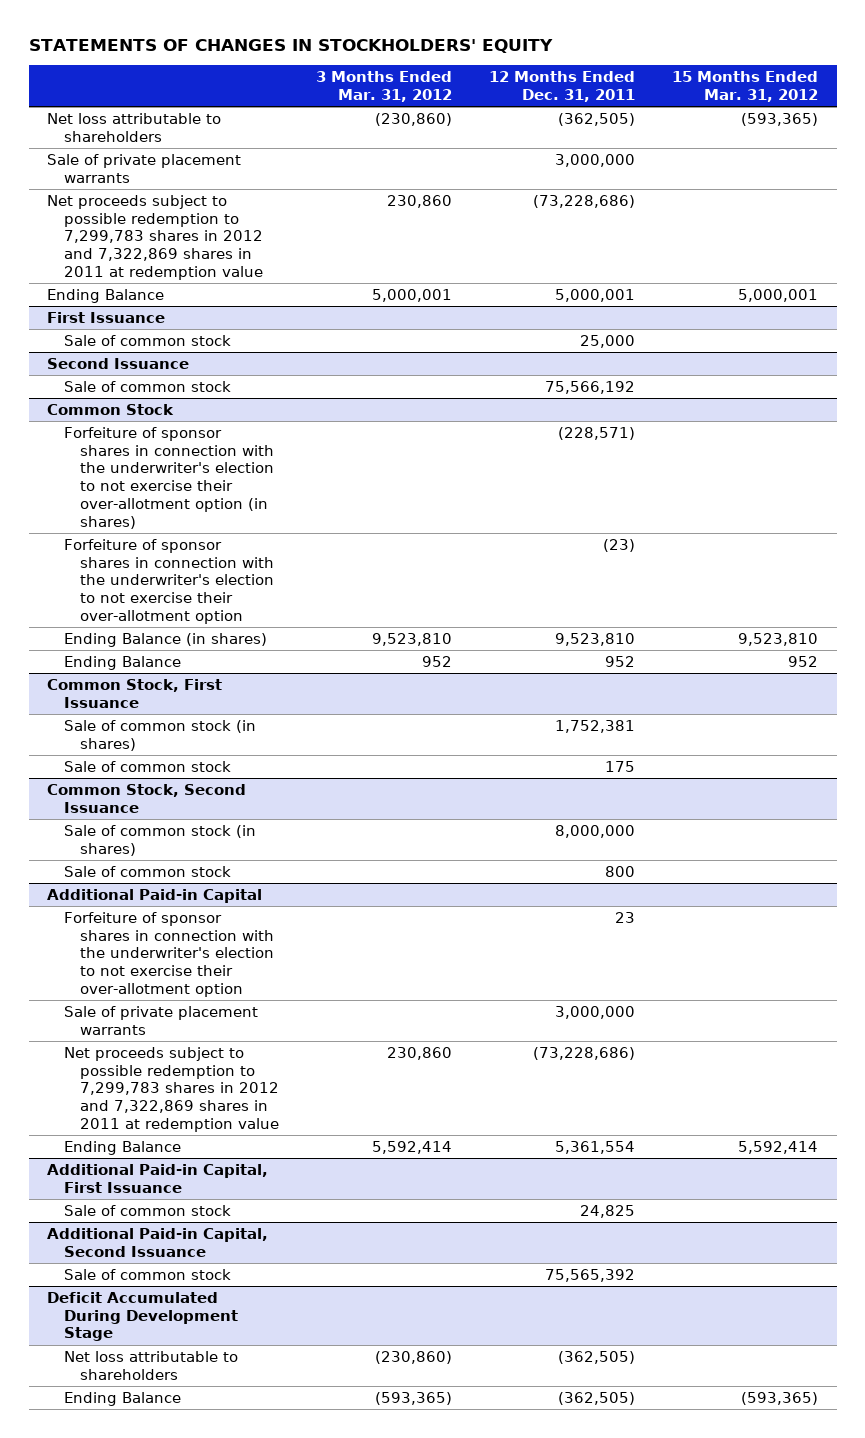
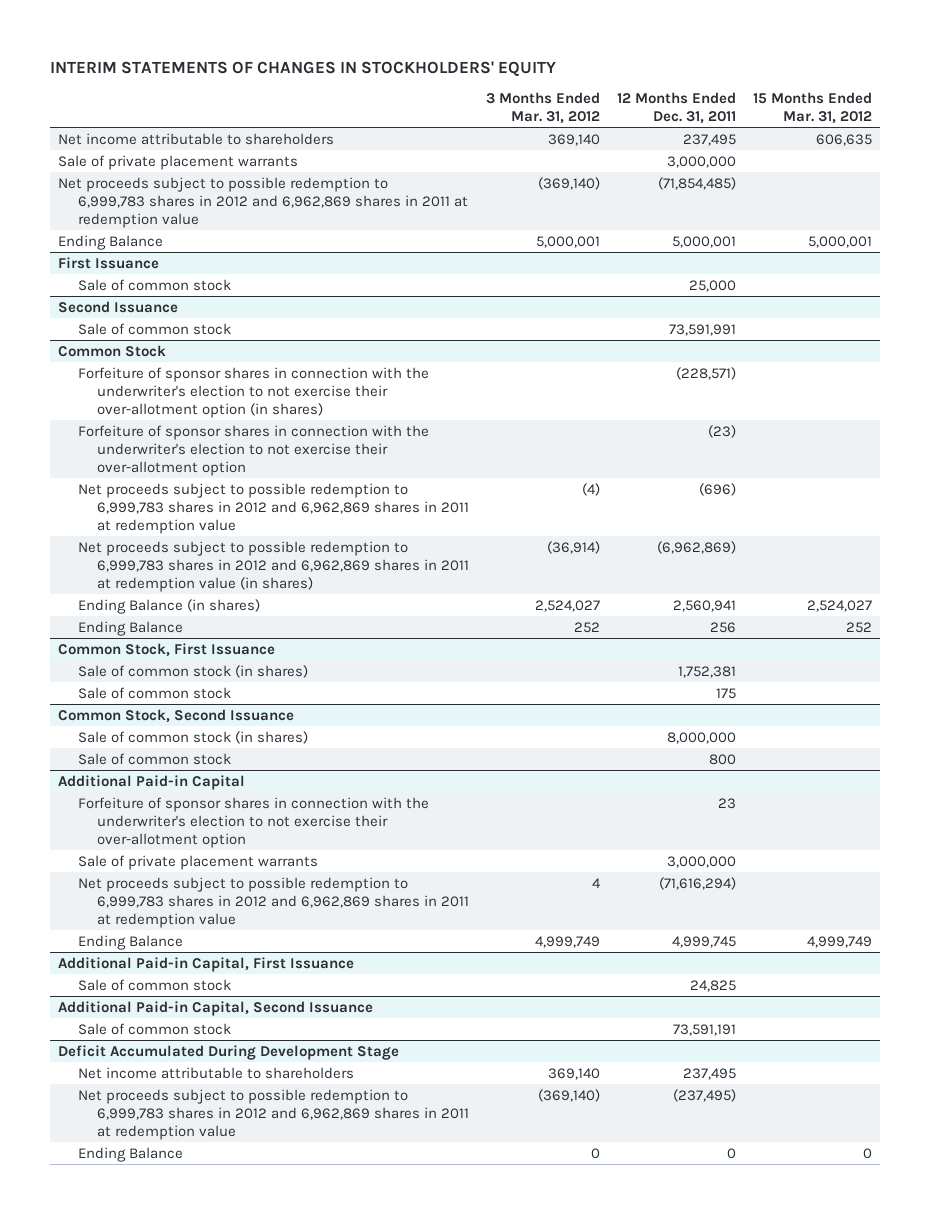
- STATEMENTS OF CHANGES IN STOCKHOLDERS' EQUITY
+ INTERIM STATEMENTS OF CHANGES IN STOCKHOLDERS' EQUITY
- Net loss attributable to shareholders | (230,860) | (362,505) | (593,365)
+ Net income attributable to shareholders | 369,140 | 237,495 | 606,635
- Net proceeds subject to possible redemption to 7,299,783 shares in 2012 and 7,322,869 shares in 2011 at redemption value | 230,860 | (73,228,686) |
+ Net proceeds subject to possible redemption to 6,999,783 shares in 2012 and 6,962,869 shares in 2011 at redemption value | (369,140) | (71,854,485) |
@ Second Issuance
- Sale of common stock | | 75,566,192 |
+ Sale of common stock | | 73,591,991 |
@ Common Stock
- Ending Balance (in shares) | 9,523,810 | 9,523,810 | 9,523,810
- Ending Balance | 952 | 952 | 952
+ Net proceeds subject to possible redemption to 6,999,783 shares in 2012 and 6,962,869 shares in 2011 at redemption value | (4) | (696) |
+ Net proceeds subject to possible redemption to 6,999,783 shares in 2012 and 6,962,869 shares in 2011 at redemption value (in shares) | (36,914) | (6,962,869) |
+ Ending Balance (in shares) | 2,524,027 | 2,560,941 | 2,524,027
+ Ending Balance | 252 | 256 | 252
@ Additional Paid-in Capital
- Net proceeds subject to possible redemption to 7,299,783 shares in 2012 and 7,322,869 shares in 2011 at redemption value | 230,860 | (73,228,686) |
- Ending Balance | 5,592,414 | 5,361,554 | 5,592,414
+ Net proceeds subject to possible redemption to 6,999,783 shares in 2012 and 6,962,869 shares in 2011 at redemption value | 4 | (71,616,294) |
+ Ending Balance | 4,999,749 | 4,999,745 | 4,999,749
@ Additional Paid-in Capital, Second Issuance
- Sale of common stock | | 75,565,392 |
+ Sale of common stock | | 73,591,191 |
@ Deficit Accumulated During Development Stage
- Net loss attributable to shareholders | (230,860) | (362,505) |
- Ending Balance | (593,365) | (362,505) | (593,365)
+ Net income attributable to shareholders | 369,140 | 237,495 |
+ Net proceeds subject to possible redemption to 6,999,783 shares in 2012 and 6,962,869 shares in 2011 at redemption value | (369,140) | (237,495) |
+ Ending Balance | 0 | 0 | 0

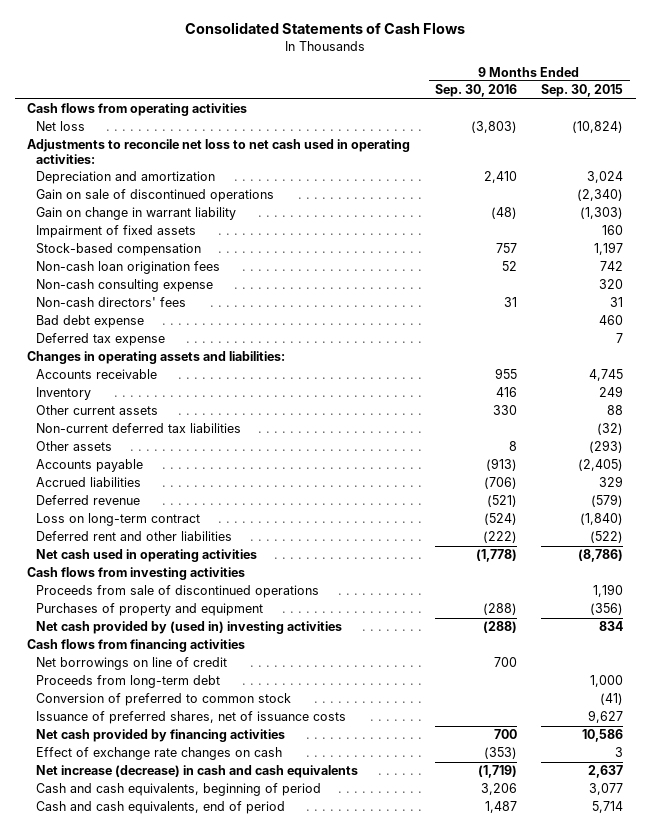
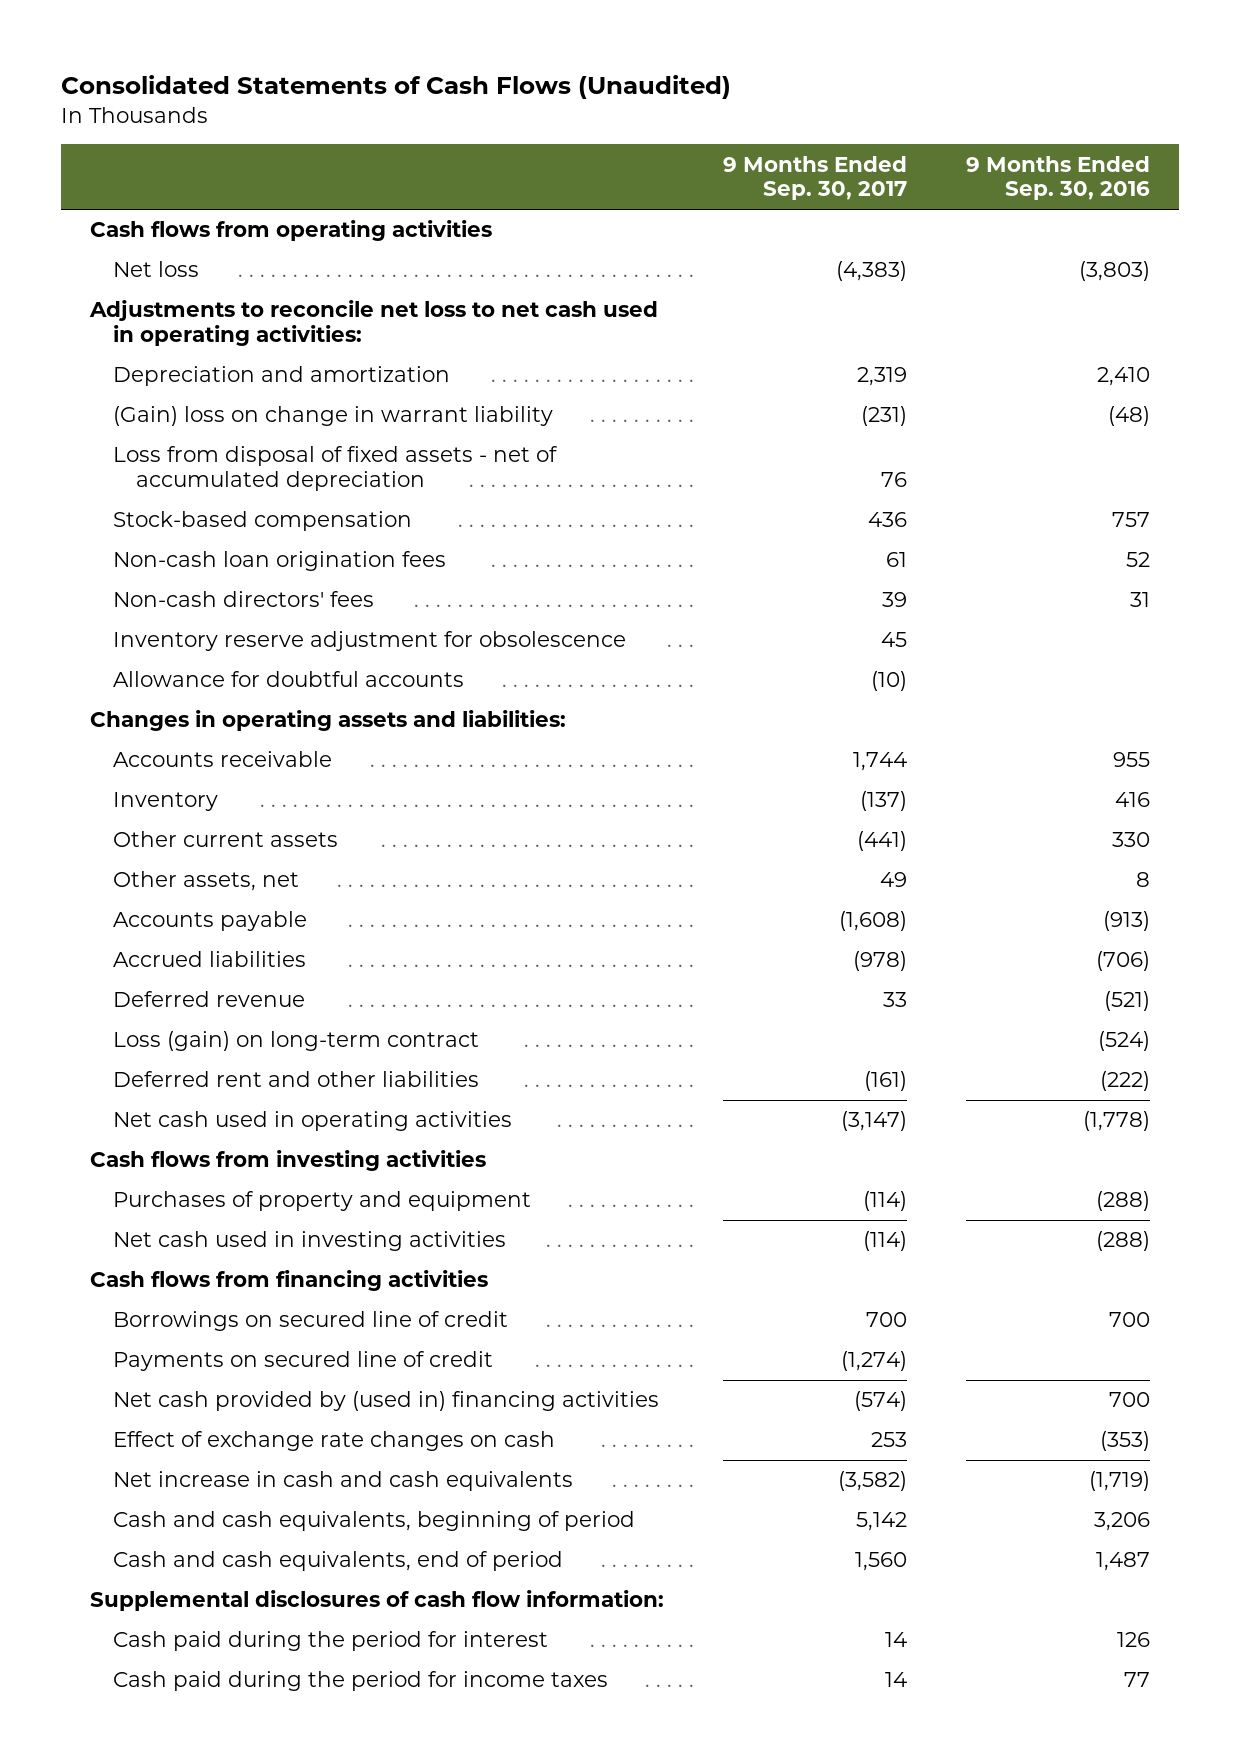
- Consolidated Statements of Cash Flows
+ Consolidated Statements of Cash Flows (Unaudited)
- | 9 Months Ended Sep. 30, 2016 | 9 Months Ended Sep. 30, 2015
+ | 9 Months Ended Sep. 30, 2017 | 9 Months Ended Sep. 30, 2016
- Gain on sale of discontinued operations | | (2,340)
- Gain on change in warrant liability | (48) | (1,303)
- Impairment of fixed assets | | 160
+ (Gain) loss on change in warrant liability | (231) | (48)
+ Loss from disposal of fixed assets - net of accumulated depreciation | 76 |
- Non-cash consulting expense | | 320
- Bad debt expense | | 460
- Deferred tax expense | | 7
+ Inventory reserve adjustment for obsolescence | 45 |
+ Allowance for doubtful accounts | (10) |
- Non-current deferred tax liabilities | | (32)
- Other assets | 8 | (293)
+ Other assets, net | 49 | 8
- Loss on long-term contract | (524) | (1,840)
+ Loss (gain) on long-term contract | | (524)
- Proceeds from sale of discontinued operations | | 1,190
- Net cash provided by (used in) investing activities | (288) | 834
+ Net cash used in investing activities | (114) | (288)
- Net borrowings on line of credit | 700 |
- Proceeds from long-term debt | | 1,000
- Conversion of preferred to common stock | | (41)
- Issuance of preferred shares, net of issuance costs | | 9,627
- Net cash provided by financing activities | 700 | 10,586
+ Borrowings on secured line of credit | 700 | 700
+ Payments on secured line of credit | (1,274) |
+ Net cash provided by (used in) financing activities | (574) | 700
- Net increase (decrease) in cash and cash equivalents | (1,719) | 2,637
+ Net increase in cash and cash equivalents | (3,582) | (1,719)
+ Supplemental disclosures of cash flow information:
+ Cash paid during the period for interest | 14 | 126
+ Cash paid during the period for income taxes | 14 | 77

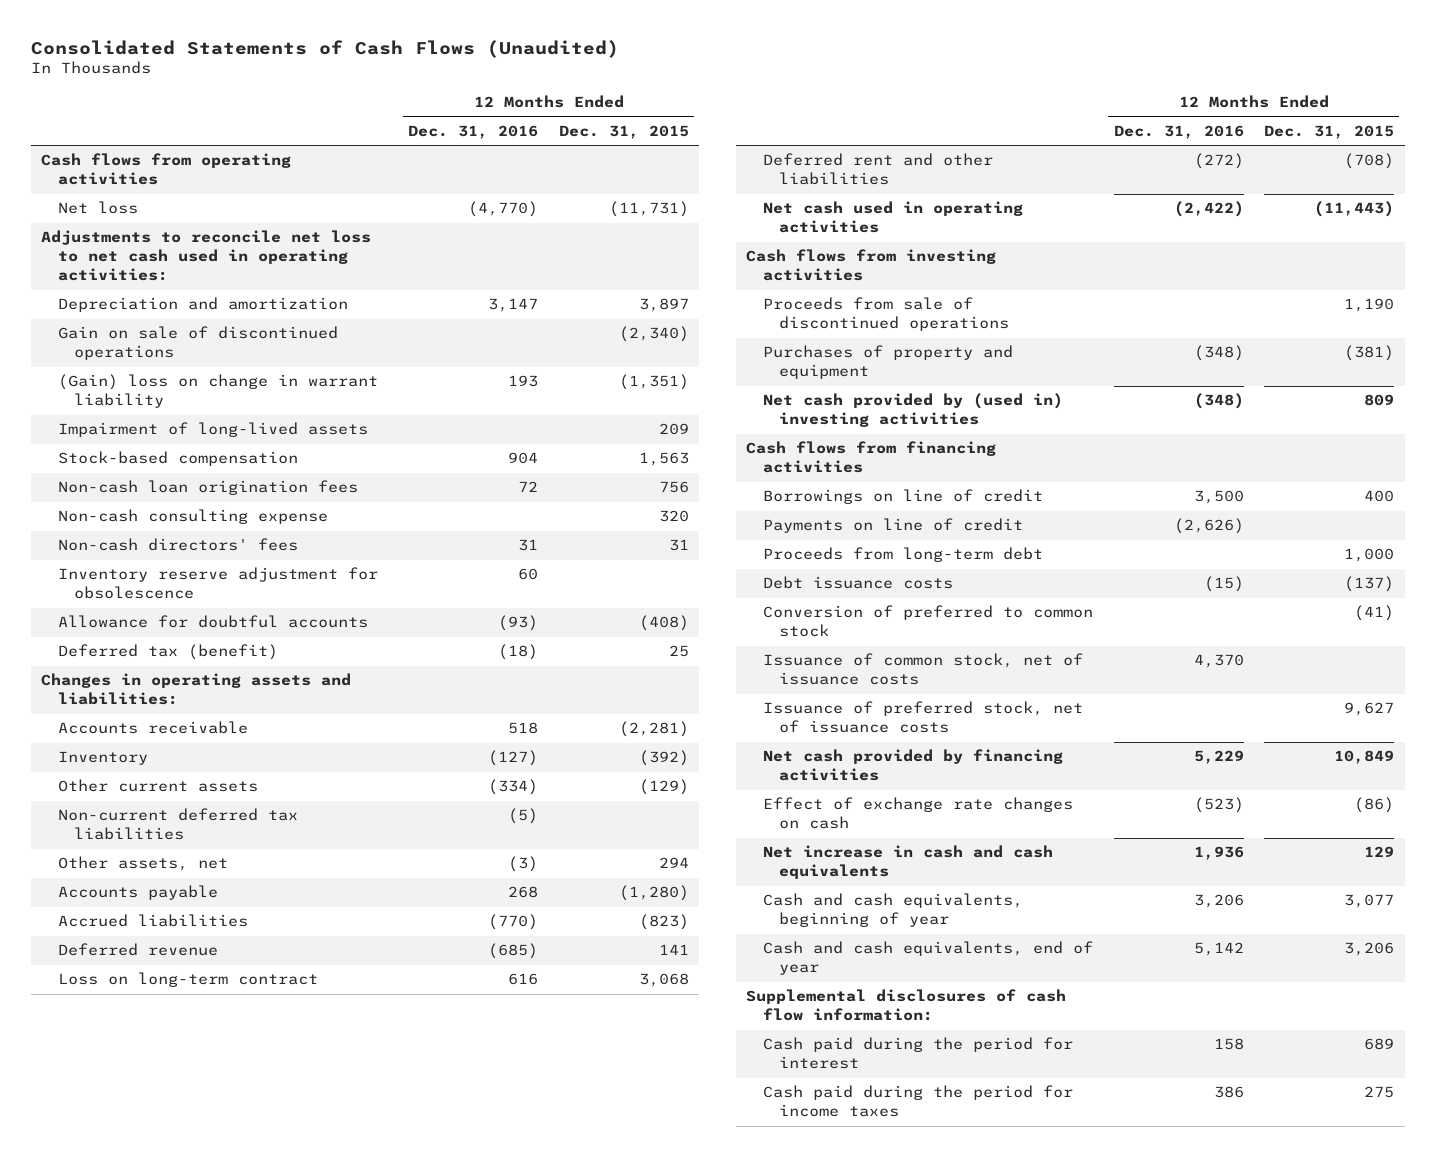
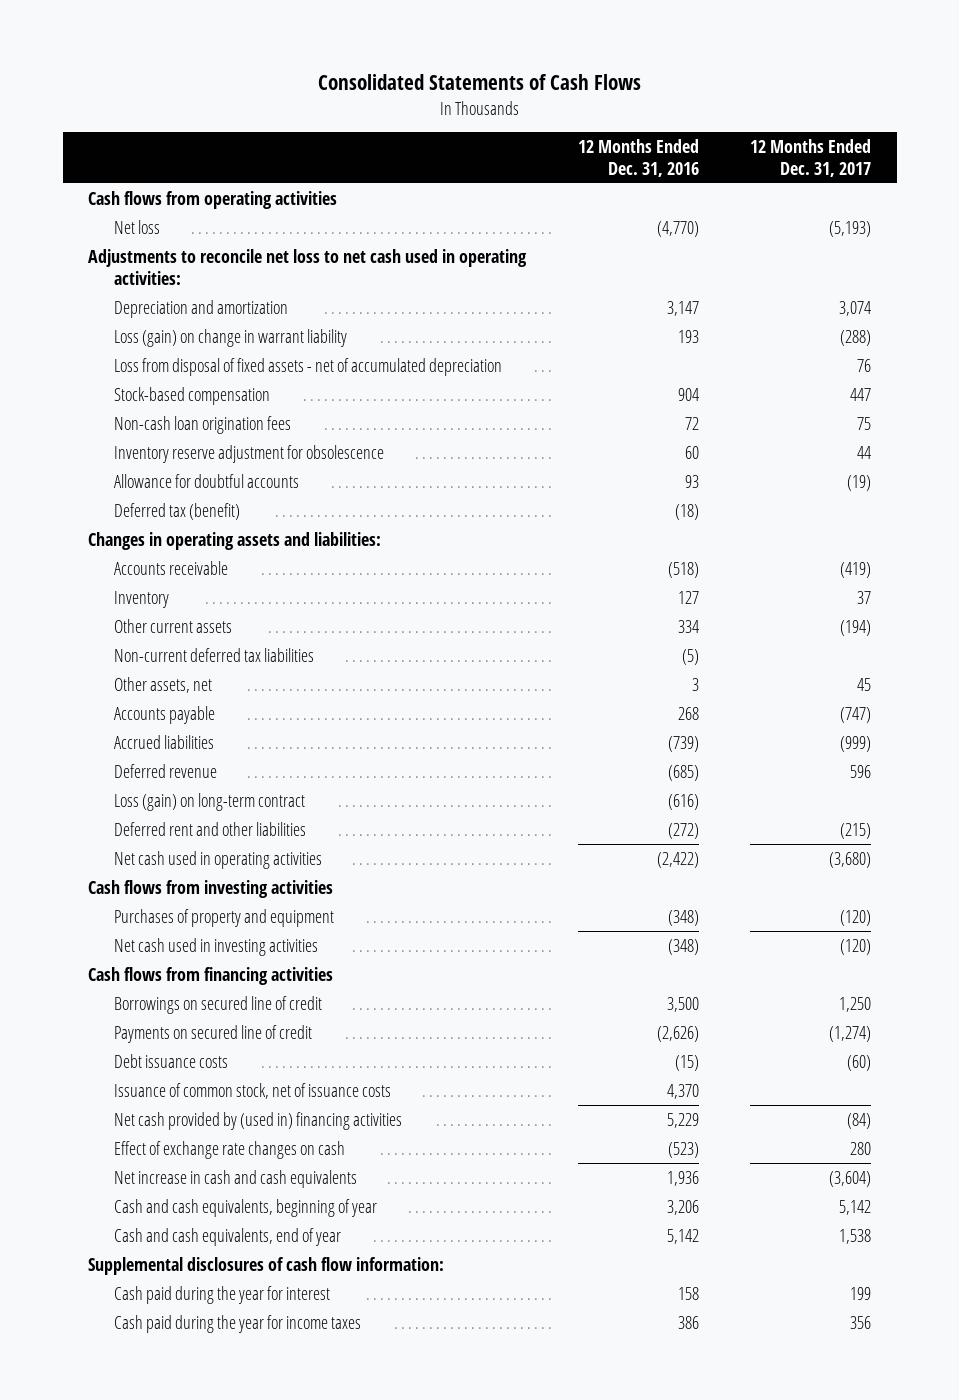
- Consolidated Statements of Cash Flows (Unaudited)
+ Consolidated Statements of Cash Flows
- | 12 Months Ended Dec. 31, 2016 | 12 Months Ended Dec. 31, 2015
+ | 12 Months Ended Dec. 31, 2016 | 12 Months Ended Dec. 31, 2017
- Gain on sale of discontinued operations | | (2,340)
- (Gain) loss on change in warrant liability | 193 | (1,351)
- Impairment of long-lived assets | | 209
+ Loss (gain) on change in warrant liability | 193 | (288)
+ Loss from disposal of fixed assets - net of accumulated depreciation | | 76
- Non-cash consulting expense | | 320
- Non-cash directors' fees | 31 | 31
- Allowance for doubtful accounts | (93) | (408)
+ Allowance for doubtful accounts | 93 | (19)
- Accounts receivable | 518 | (2,281)
- Inventory | (127) | (392)
- Other current assets | (334) | (129)
+ Accounts receivable | (518) | (419)
+ Inventory | 127 | 37
+ Other current assets | 334 | (194)
- Other assets, net | (3) | 294
+ Other assets, net | 3 | 45
- Accrued liabilities | (770) | (823)
+ Accrued liabilities | (739) | (999)
- Loss on long-term contract | 616 | 3,068
+ Loss (gain) on long-term contract | (616) |
- Proceeds from sale of discontinued operations | | 1,190
- Net cash provided by (used in) investing activities | (348) | 809
+ Net cash used in investing activities | (348) | (120)
- Borrowings on line of credit | 3,500 | 400
- Payments on line of credit | (2,626) |
- Proceeds from long-term debt | | 1,000
+ Borrowings on secured line of credit | 3,500 | 1,250
+ Payments on secured line of credit | (2,626) | (1,274)
- Conversion of preferred to common stock | | (41)
- Issuance of preferred stock, net of issuance costs | | 9,627
- Net cash provided by financing activities | 5,229 | 10,849
+ Net cash provided by (used in) financing activities | 5,229 | (84)
- Cash paid during the period for interest | 158 | 689
- Cash paid during the period for income taxes | 386 | 275
+ Cash paid during the year for interest | 158 | 199
+ Cash paid during the year for income taxes | 386 | 356

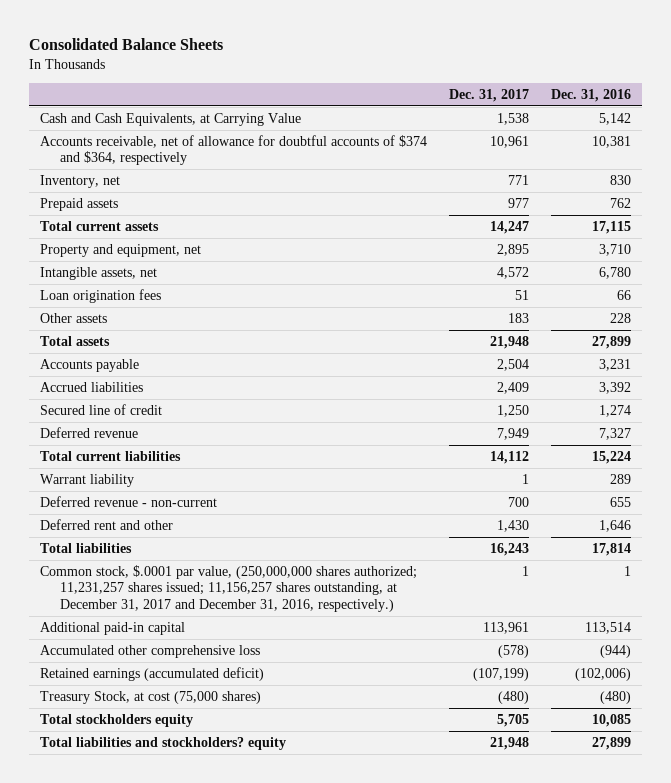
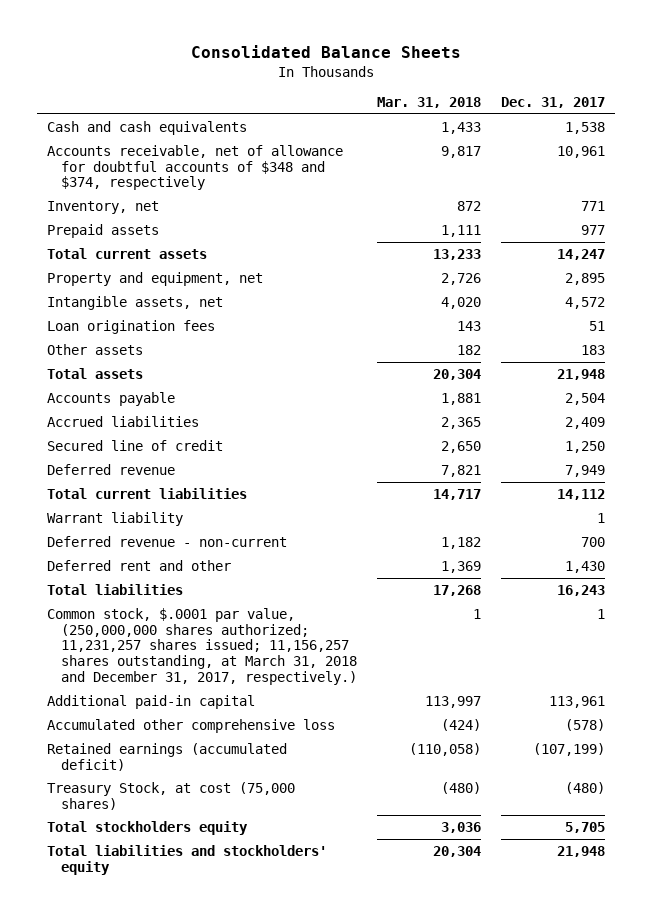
- | Dec. 31, 2017 | Dec. 31, 2016
+ | Mar. 31, 2018 | Dec. 31, 2017
- Cash and Cash Equivalents, at Carrying Value | 1,538 | 5,142
- Accounts receivable, net of allowance for doubtful accounts of $374 and $364, respectively | 10,961 | 10,381
+ Cash and cash equivalents | 1,433 | 1,538
+ Accounts receivable, net of allowance for doubtful accounts of $348 and $374, respectively | 9,817 | 10,961
- Common stock, $.0001 par value, (250,000,000 shares authorized; 11,231,257 shares issued; 11,156,257 shares outstanding, at December 31, 2017 and December 31, 2016, respectively.) | 1 | 1
+ Common stock, $.0001 par value, (250,000,000 shares authorized; 11,231,257 shares issued; 11,156,257 shares outstanding, at March 31, 2018 and December 31, 2017, respectively.) | 1 | 1
- Total liabilities and stockholders? equity | 21,948 | 27,899
+ Total liabilities and stockholders' equity | 20,304 | 21,948

